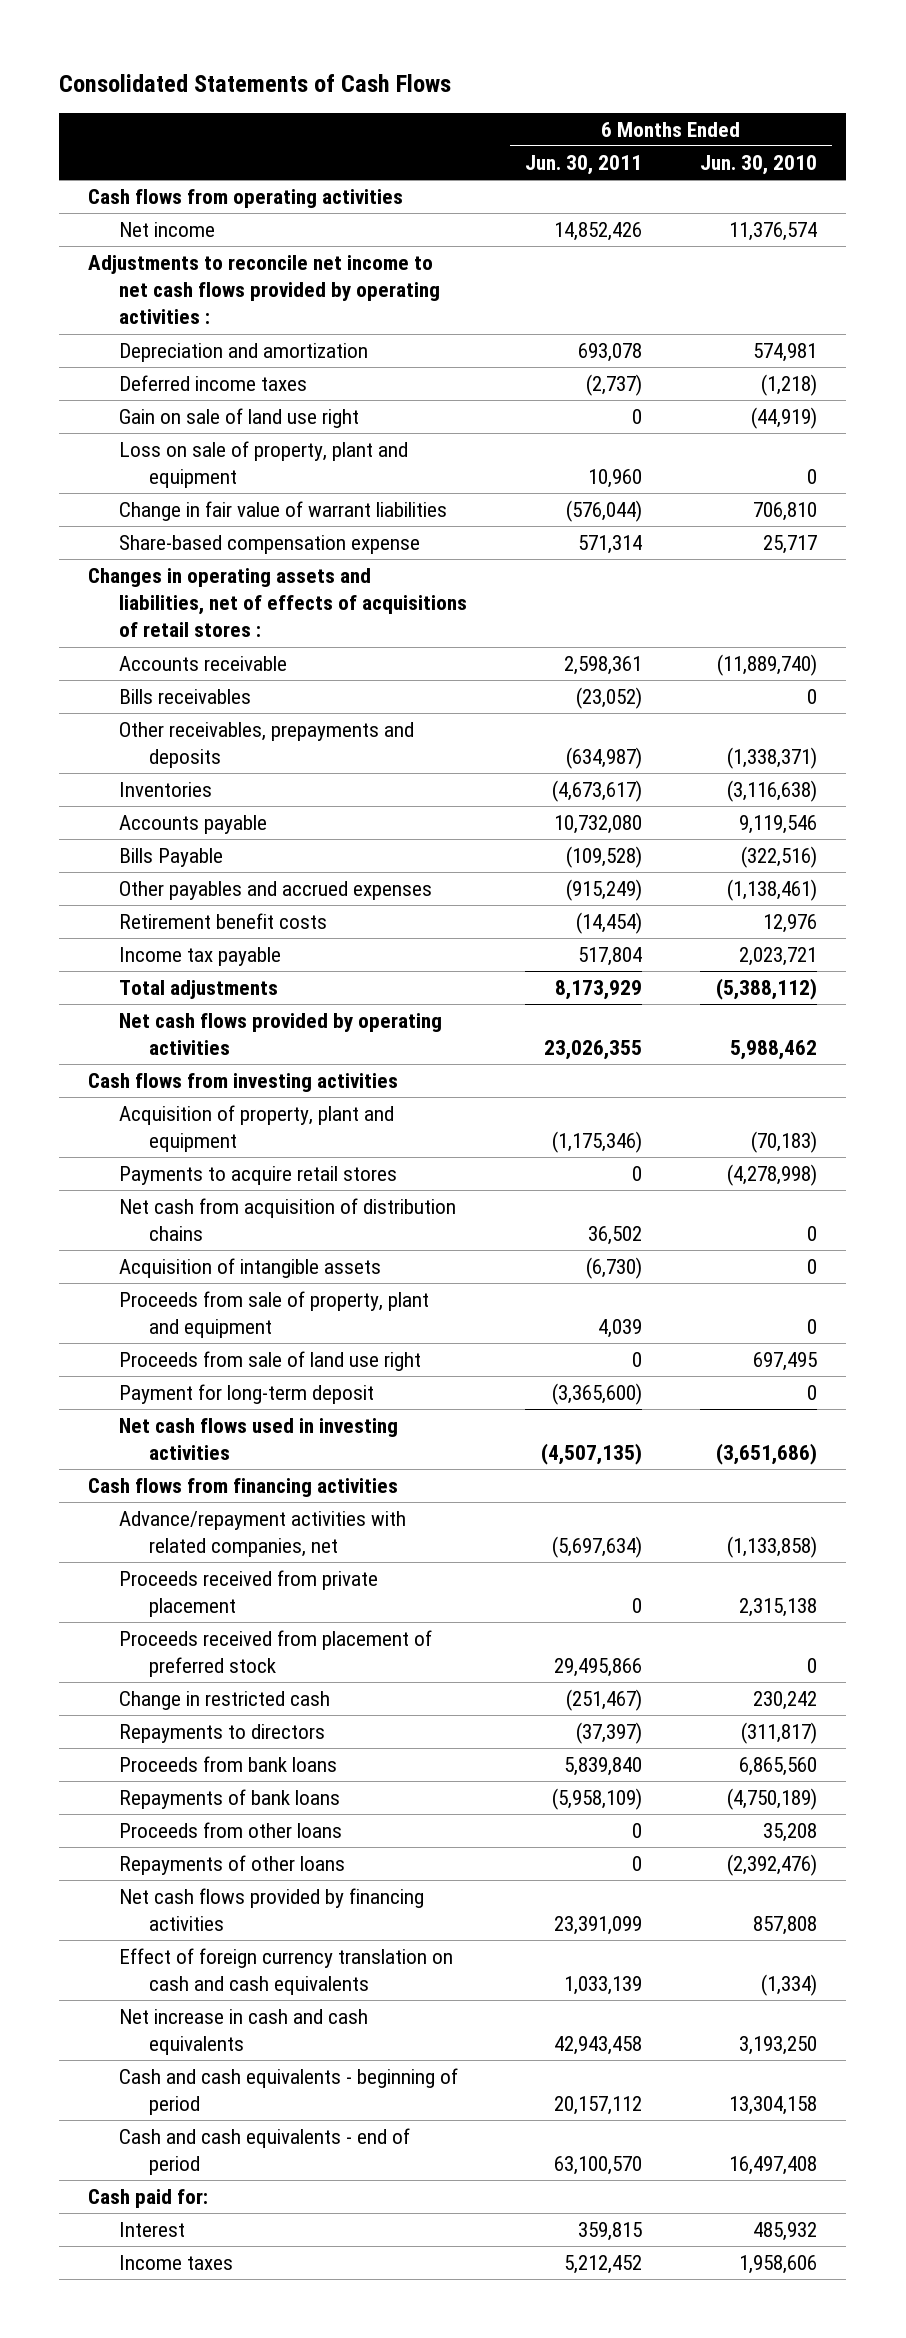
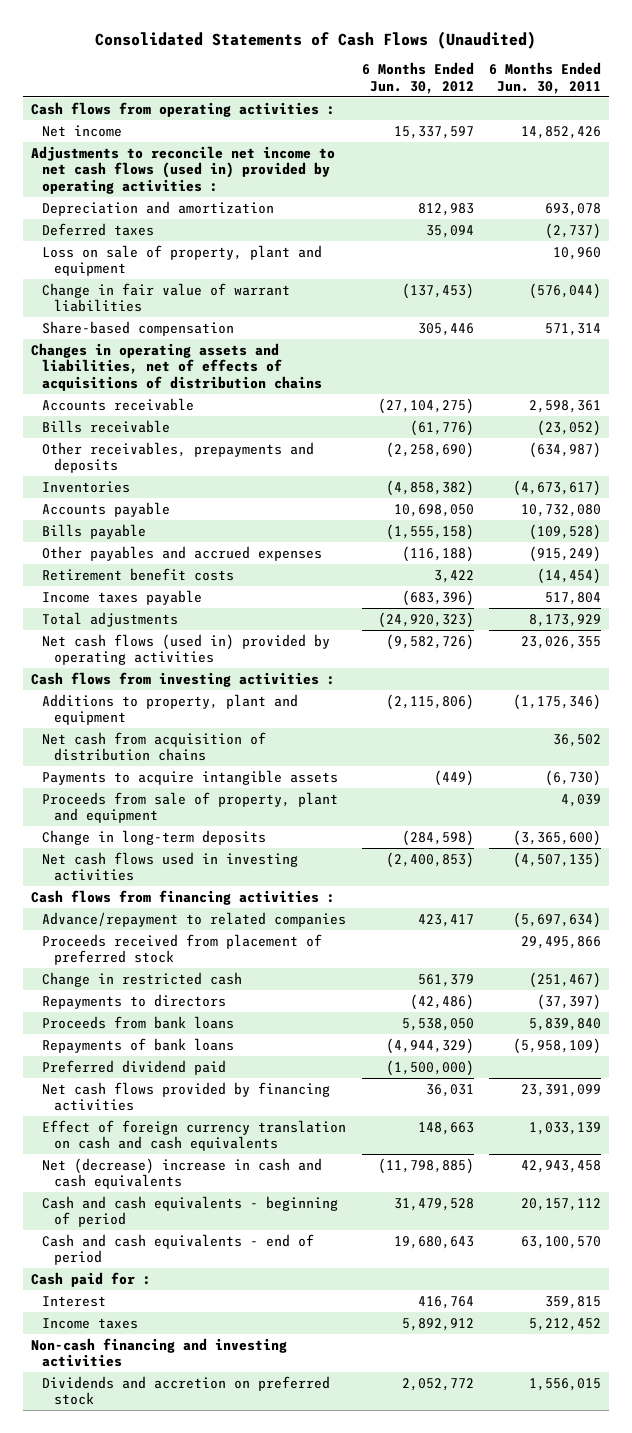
- Consolidated Statements of Cash Flows
+ Consolidated Statements of Cash Flows (Unaudited)
- | 6 Months Ended Jun. 30, 2011 | 6 Months Ended Jun. 30, 2010
+ | 6 Months Ended Jun. 30, 2012 | 6 Months Ended Jun. 30, 2011
- Cash flows from operating activities
+ Cash flows from operating activities :
- Adjustments to reconcile net income to net cash flows provided by operating activities :
+ Adjustments to reconcile net income to net cash flows (used in) provided by operating activities :
- Deferred income taxes | (2,737) | (1,218)
- Gain on sale of land use right | 0 | (44,919)
+ Deferred taxes | 35,094 | (2,737)
- Share-based compensation expense | 571,314 | 25,717
- Changes in operating assets and liabilities, net of effects of acquisitions of retail stores :
+ Share-based compensation | 305,446 | 571,314
+ Changes in operating assets and liabilities, net of effects of acquisitions of distribution chains
- Bills receivables | (23,052) | 0
+ Bills receivable | (61,776) | (23,052)
- Bills Payable | (109,528) | (322,516)
+ Bills payable | (1,555,158) | (109,528)
- Income tax payable | 517,804 | 2,023,721
+ Income taxes payable | (683,396) | 517,804
- Net cash flows provided by operating activities | 23,026,355 | 5,988,462
- Cash flows from investing activities
- Acquisition of property, plant and equipment | (1,175,346) | (70,183)
- Payments to acquire retail stores | 0 | (4,278,998)
+ Net cash flows (used in) provided by operating activities | (9,582,726) | 23,026,355
+ Cash flows from investing activities :
+ Additions to property, plant and equipment | (2,115,806) | (1,175,346)
- Acquisition of intangible assets | (6,730) | 0
+ Payments to acquire intangible assets | (449) | (6,730)
- Proceeds from sale of land use right | 0 | 697,495
- Payment for long-term deposit | (3,365,600) | 0
+ Change in long-term deposits | (284,598) | (3,365,600)
- Cash flows from financing activities
- Advance/repayment activities with related companies, net | (5,697,634) | (1,133,858)
- Proceeds received from private placement | 0 | 2,315,138
+ Cash flows from financing activities :
+ Advance/repayment to related companies | 423,417 | (5,697,634)
- Proceeds from other loans | 0 | 35,208
- Repayments of other loans | 0 | (2,392,476)
+ Preferred dividend paid | (1,500,000) |
- Net increase in cash and cash equivalents | 42,943,458 | 3,193,250
+ Net (decrease) increase in cash and cash equivalents | (11,798,885) | 42,943,458
- Cash paid for:
+ Cash paid for :
+ Non-cash financing and investing activities
+ Dividends and accretion on preferred stock | 2,052,772 | 1,556,015

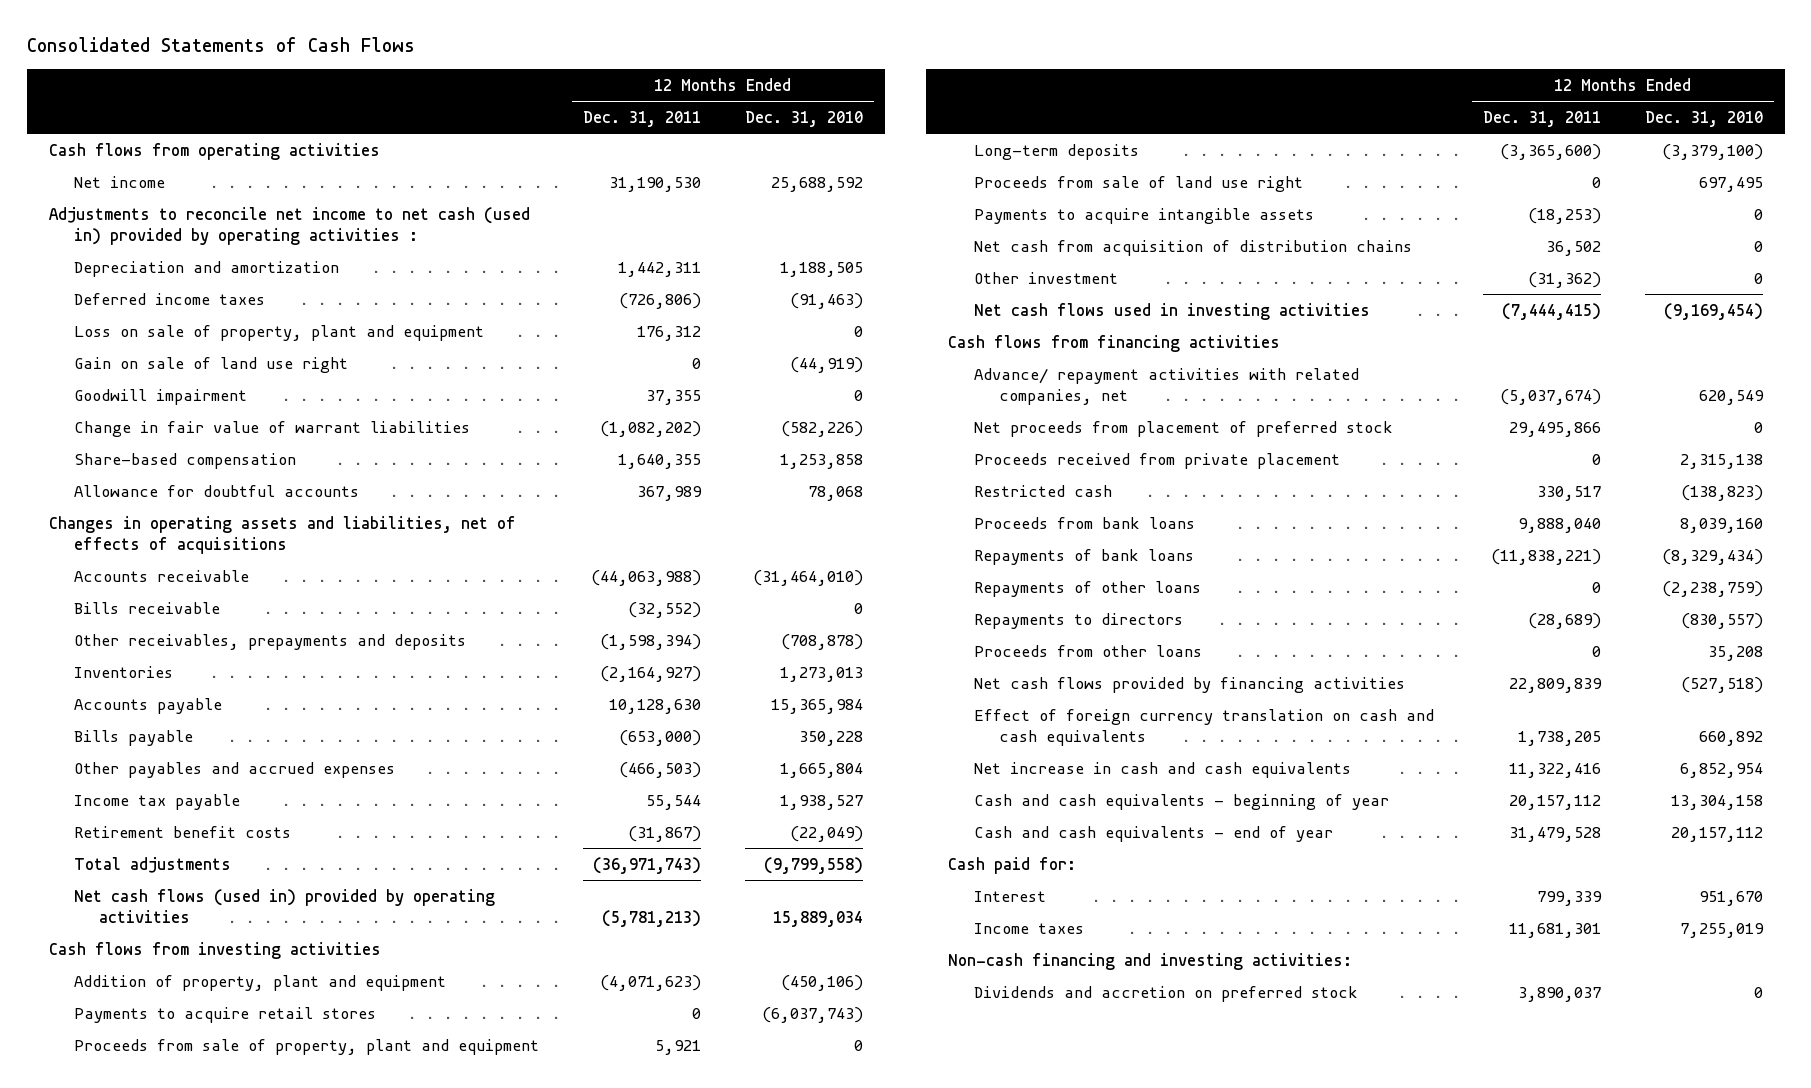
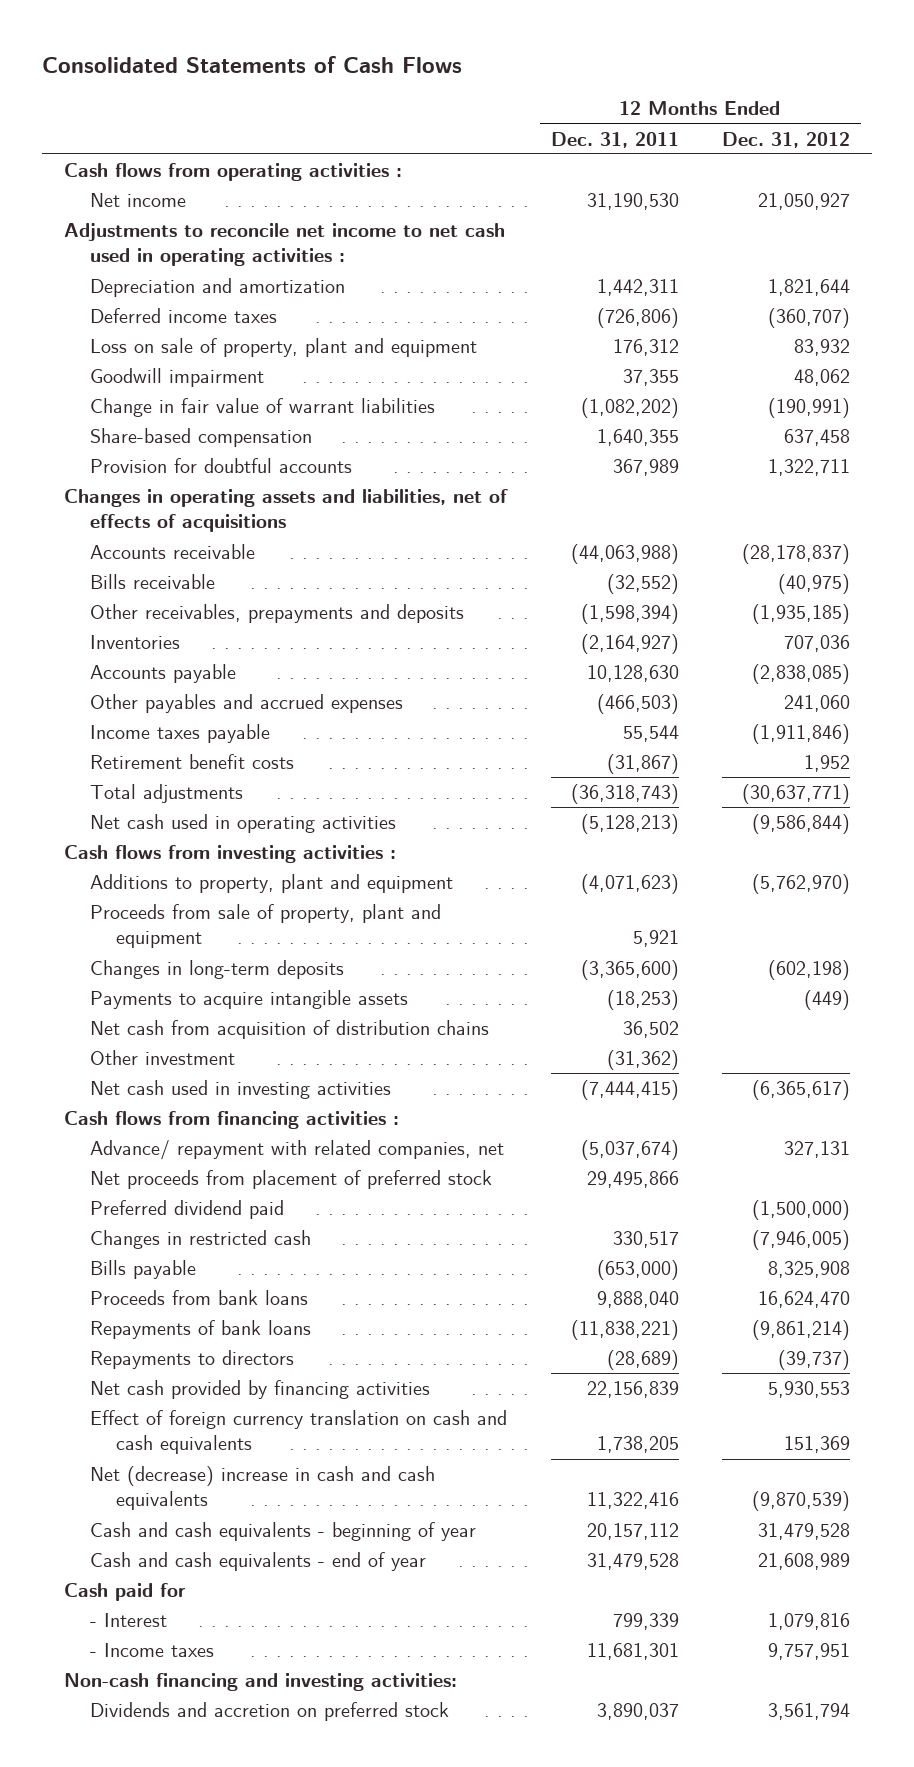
- | 12 Months Ended Dec. 31, 2011 | 12 Months Ended Dec. 31, 2010
+ | 12 Months Ended Dec. 31, 2011 | 12 Months Ended Dec. 31, 2012
- Cash flows from operating activities
+ Cash flows from operating activities :
- Adjustments to reconcile net income to net cash (used in) provided by operating activities :
+ Adjustments to reconcile net income to net cash used in operating activities :
- Gain on sale of land use right | 0 | (44,919)
- Allowance for doubtful accounts | 367,989 | 78,068
+ Provision for doubtful accounts | 367,989 | 1,322,711
- Income tax payable | 55,544 | 1,938,527
+ Income taxes payable | 55,544 | (1,911,846)
- Total adjustments | (36,971,743) | (9,799,558)
- Net cash flows (used in) provided by operating activities | (5,781,213) | 15,889,034
- Cash flows from investing activities
- Addition of property, plant and equipment | (4,071,623) | (450,106)
- Payments to acquire retail stores | 0 | (6,037,743)
+ Total adjustments | (36,318,743) | (30,637,771)
+ Net cash used in operating activities | (5,128,213) | (9,586,844)
+ Cash flows from investing activities :
+ Additions to property, plant and equipment | (4,071,623) | (5,762,970)
- Long-term deposits | (3,365,600) | (3,379,100)
- Proceeds from sale of land use right | 0 | 697,495
+ Changes in long-term deposits | (3,365,600) | (602,198)
- Net cash flows used in investing activities | (7,444,415) | (9,169,454)
- Cash flows from financing activities
- Advance/ repayment activities with related companies, net | (5,037,674) | 620,549
+ Net cash used in investing activities | (7,444,415) | (6,365,617)
+ Cash flows from financing activities :
+ Advance/ repayment with related companies, net | (5,037,674) | 327,131
- Proceeds received from private placement | 0 | 2,315,138
- Restricted cash | 330,517 | (138,823)
+ Preferred dividend paid | | (1,500,000)
+ Changes in restricted cash | 330,517 | (7,946,005)
moved down: Bills payable | (653,000) | 8,325,908
- Repayments of other loans | 0 | (2,238,759)
- Proceeds from other loans | 0 | 35,208
- Net cash flows provided by financing activities | 22,809,839 | (527,518)
+ Net cash provided by financing activities | 22,156,839 | 5,930,553
- Net increase in cash and cash equivalents | 11,322,416 | 6,852,954
+ Net (decrease) increase in cash and cash equivalents | 11,322,416 | (9,870,539)
- Cash paid for:
- Interest | 799,339 | 951,670
- Income taxes | 11,681,301 | 7,255,019
+ Cash paid for
+ - Interest | 799,339 | 1,079,816
+ - Income taxes | 11,681,301 | 9,757,951

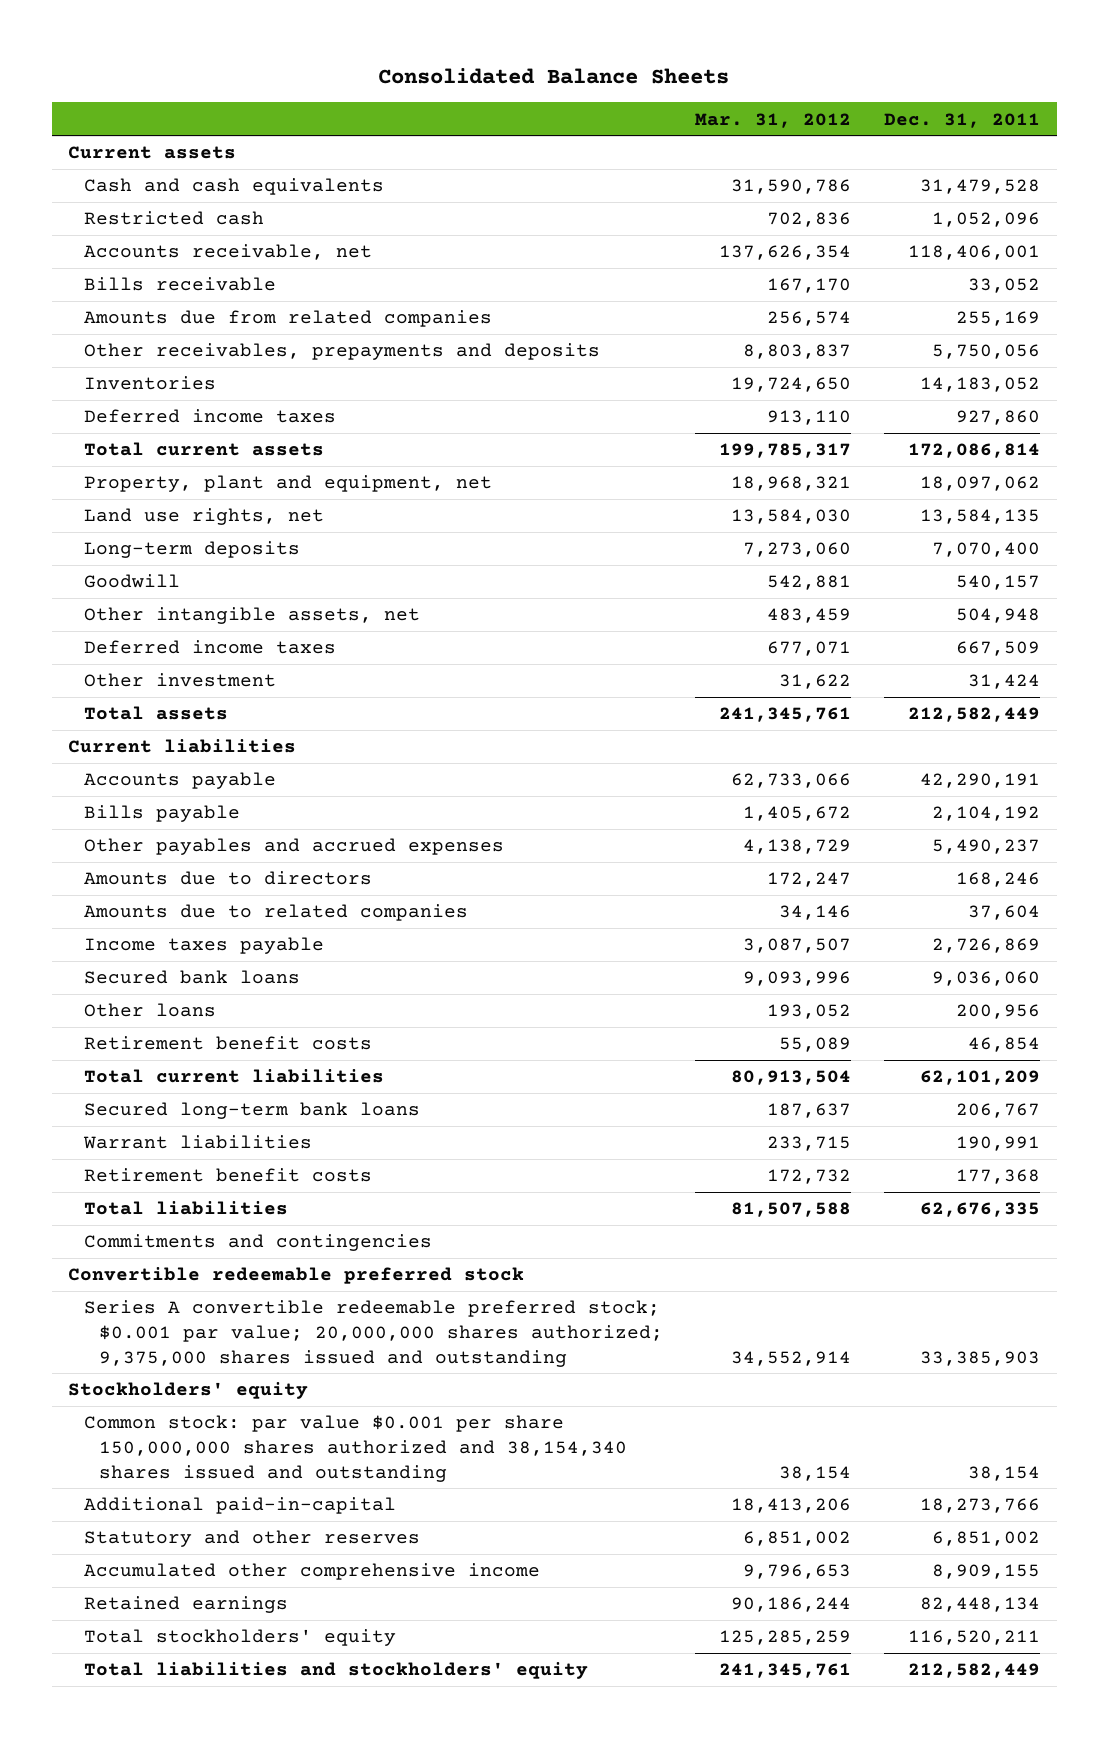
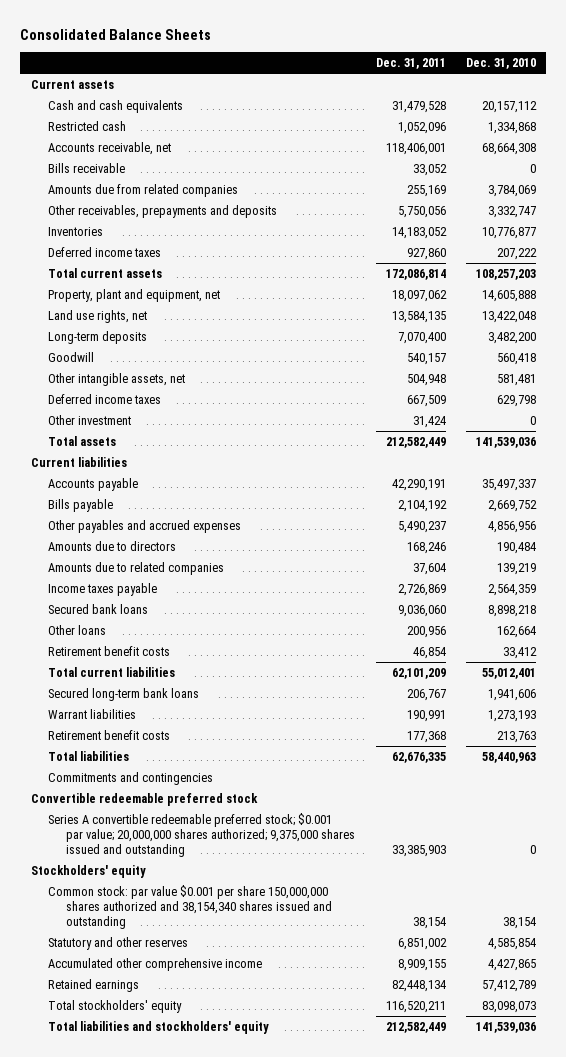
- | Mar. 31, 2012 | Dec. 31, 2011
+ | Dec. 31, 2011 | Dec. 31, 2010
- Additional paid-in-capital | 18,413,206 | 18,273,766

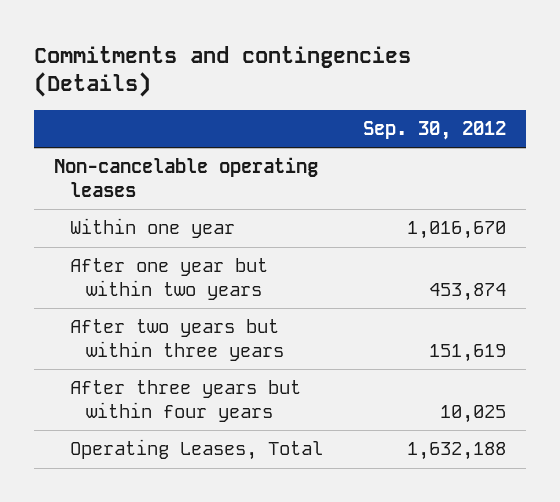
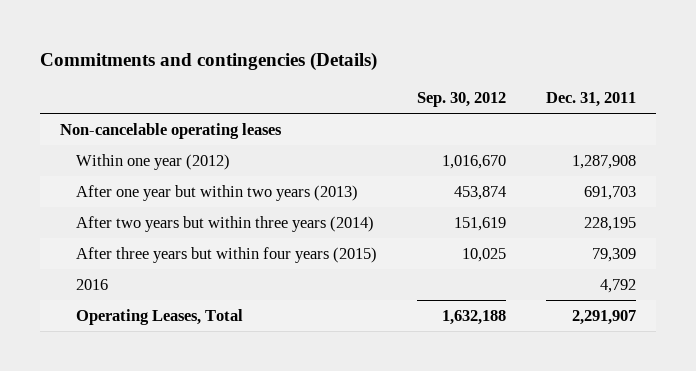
- | Sep. 30, 2012
+ | Sep. 30, 2012 | Dec. 31, 2011
- Within one year | 1,016,670
- After one year but within two years | 453,874
- After two years but within three years | 151,619
- After three years but within four years | 10,025
+ Within one year (2012) | 1,016,670 | 1,287,908
+ After one year but within two years (2013) | 453,874 | 691,703
+ After two years but within three years (2014) | 151,619 | 228,195
+ After three years but within four years (2015) | 10,025 | 79,309
+ 2016 | | 4,792

